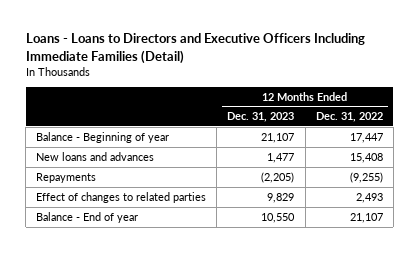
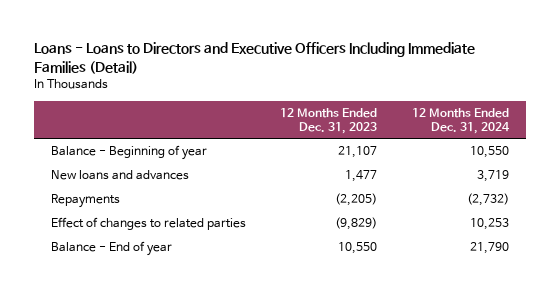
- | 12 Months Ended Dec. 31, 2023 | 12 Months Ended Dec. 31, 2022
+ | 12 Months Ended Dec. 31, 2023 | 12 Months Ended Dec. 31, 2024
- Effect of changes to related parties | 9,829 | 2,493
+ Effect of changes to related parties | (9,829) | 10,253

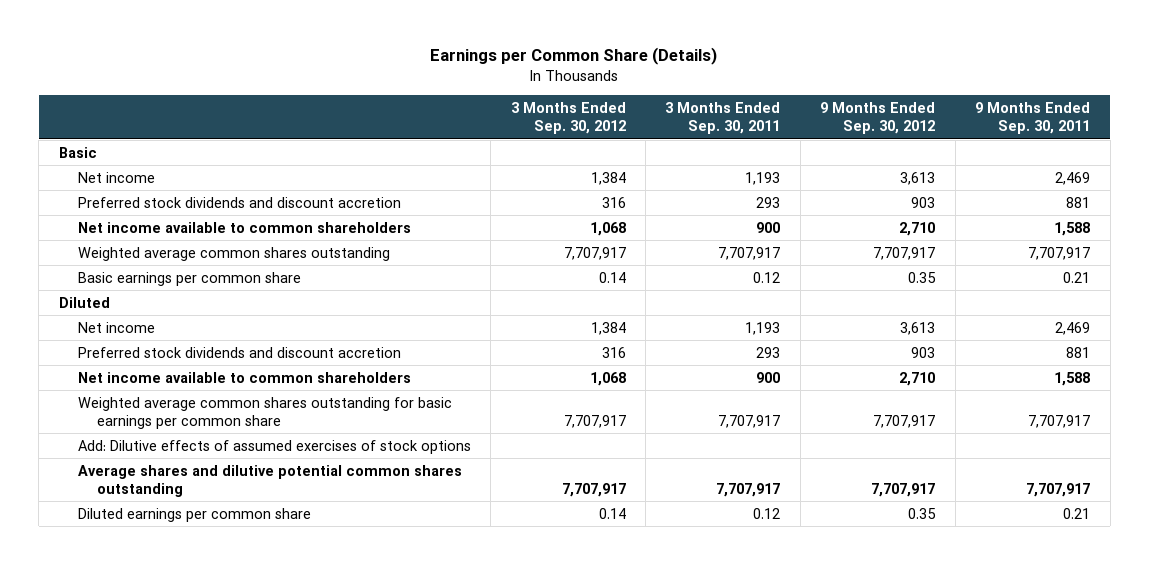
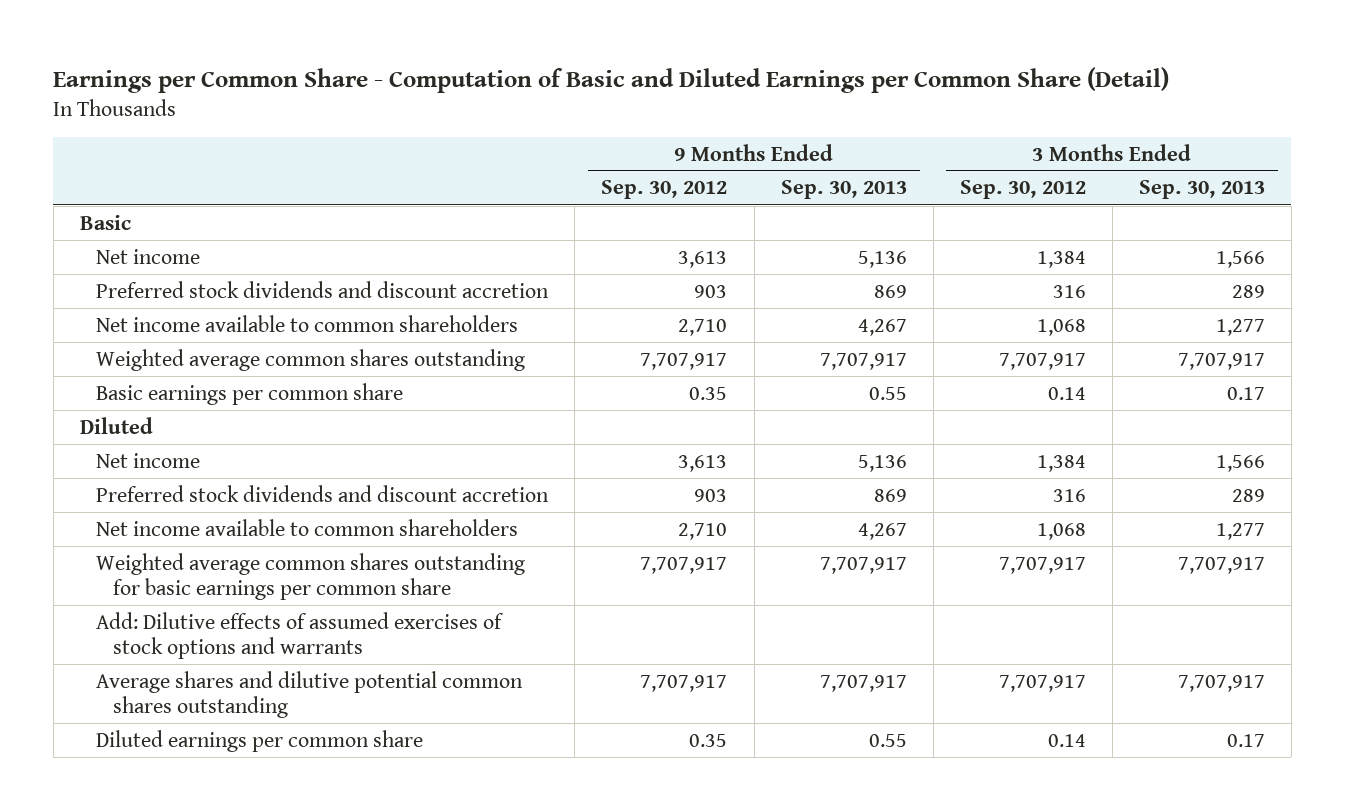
- Earnings per Common Share (Details)
+ Earnings per Common Share - Computation of Basic and Diluted Earnings per Common Share (Detail)
- | 3 Months Ended Sep. 30, 2012 | 3 Months Ended Sep. 30, 2011 | 9 Months Ended Sep. 30, 2012 | 9 Months Ended Sep. 30, 2011
+ | 9 Months Ended Sep. 30, 2012 | 9 Months Ended Sep. 30, 2013 | 3 Months Ended Sep. 30, 2012 | 3 Months Ended Sep. 30, 2013
- Add: Dilutive effects of assumed exercises of stock options
+ Add: Dilutive effects of assumed exercises of stock options and warrants

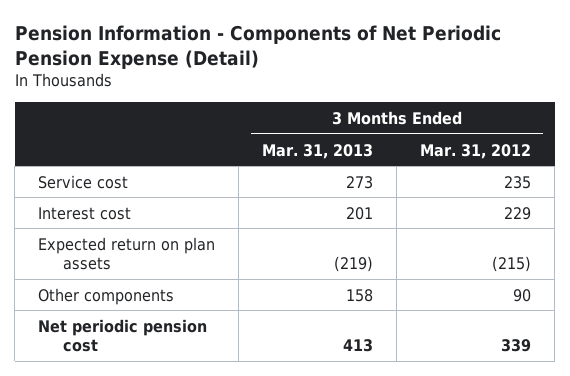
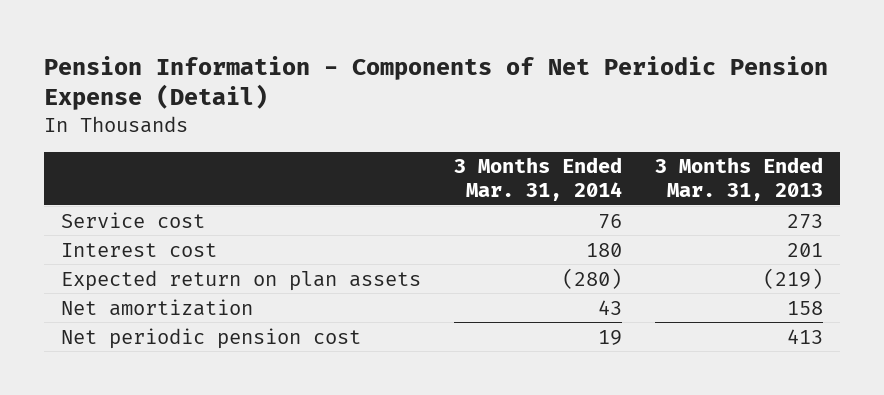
- | 3 Months Ended Mar. 31, 2013 | 3 Months Ended Mar. 31, 2012
+ | 3 Months Ended Mar. 31, 2014 | 3 Months Ended Mar. 31, 2013
- Other components | 158 | 90
+ Net amortization | 43 | 158

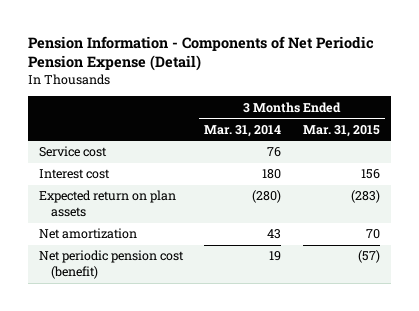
- | 3 Months Ended Mar. 31, 2014 | 3 Months Ended Mar. 31, 2013
+ | 3 Months Ended Mar. 31, 2014 | 3 Months Ended Mar. 31, 2015
- Net periodic pension cost | 19 | 413
+ Net periodic pension cost (benefit) | 19 | (57)

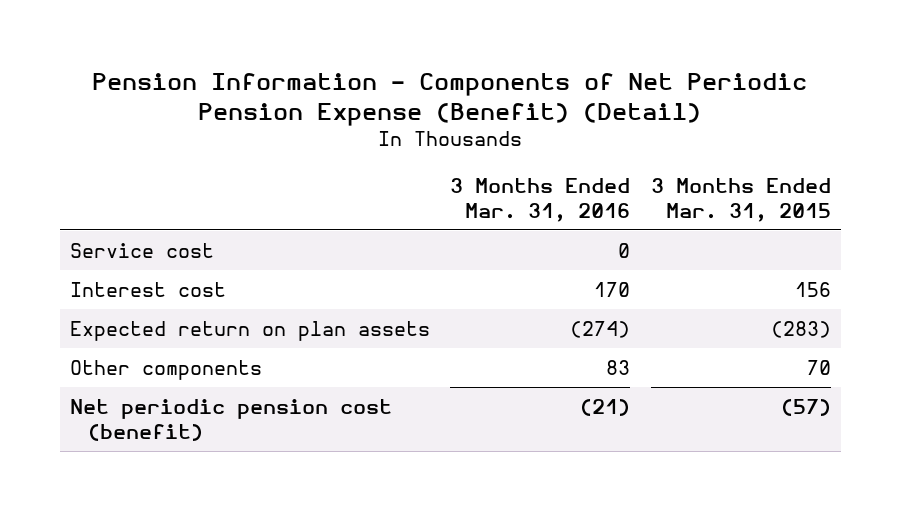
- Pension Information - Components of Net Periodic Pension Expense (Detail)
+ Pension Information - Components of Net Periodic Pension Expense (Benefit) (Detail)
- | 3 Months Ended Mar. 31, 2014 | 3 Months Ended Mar. 31, 2015
+ | 3 Months Ended Mar. 31, 2016 | 3 Months Ended Mar. 31, 2015
- Net amortization | 43 | 70
+ Other components | 83 | 70

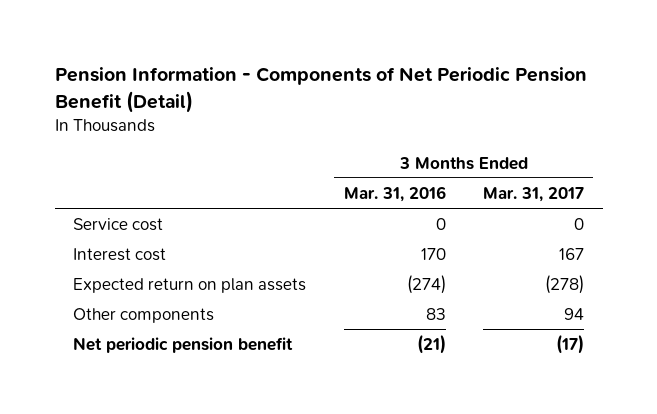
- Pension Information - Components of Net Periodic Pension Expense (Benefit) (Detail)
+ Pension Information - Components of Net Periodic Pension Benefit (Detail)
- | 3 Months Ended Mar. 31, 2016 | 3 Months Ended Mar. 31, 2015
+ | 3 Months Ended Mar. 31, 2016 | 3 Months Ended Mar. 31, 2017
- Net periodic pension cost (benefit) | (21) | (57)
+ Net periodic pension benefit | (21) | (17)

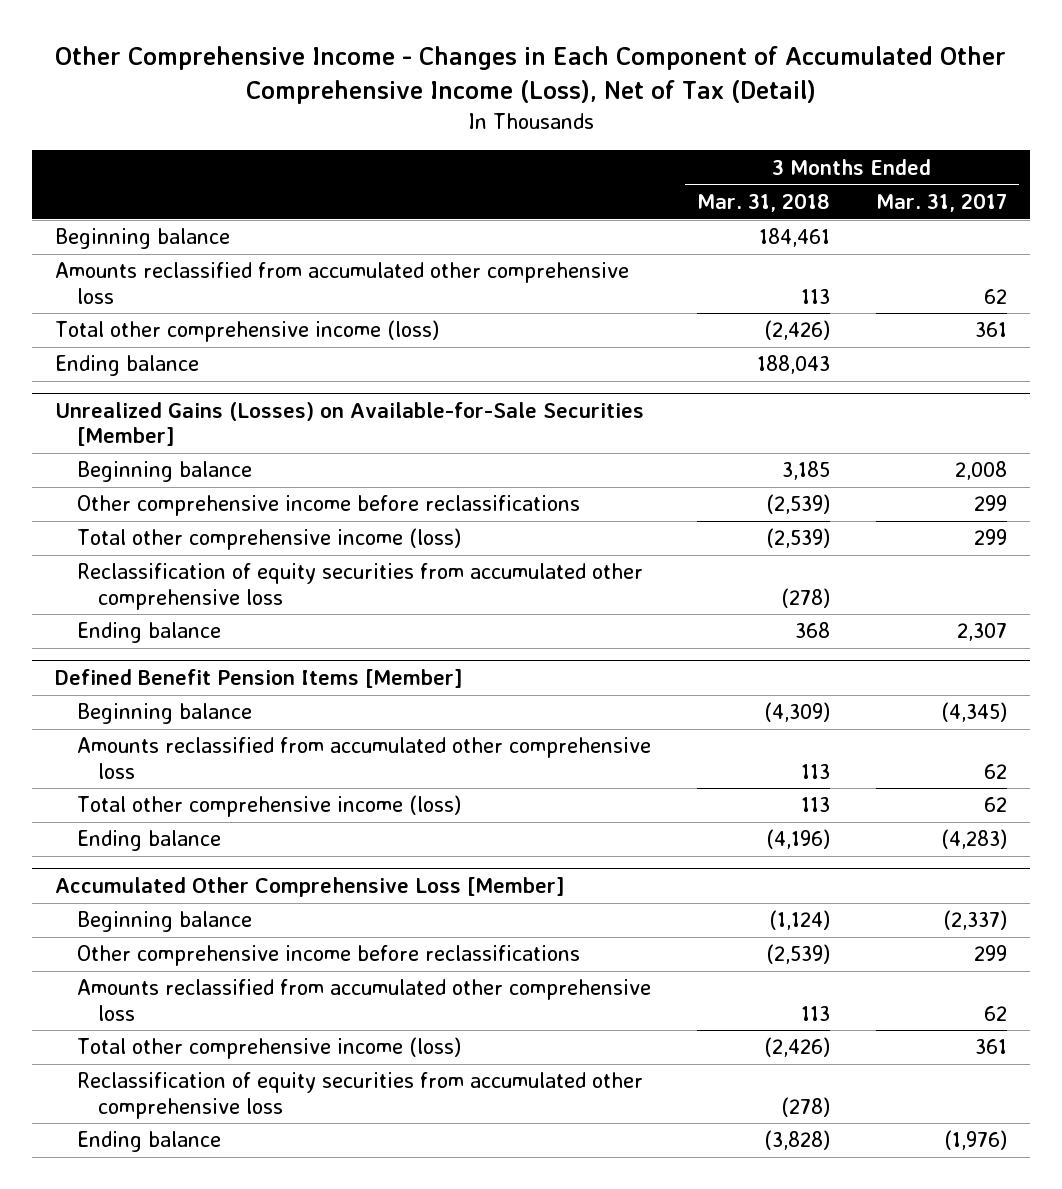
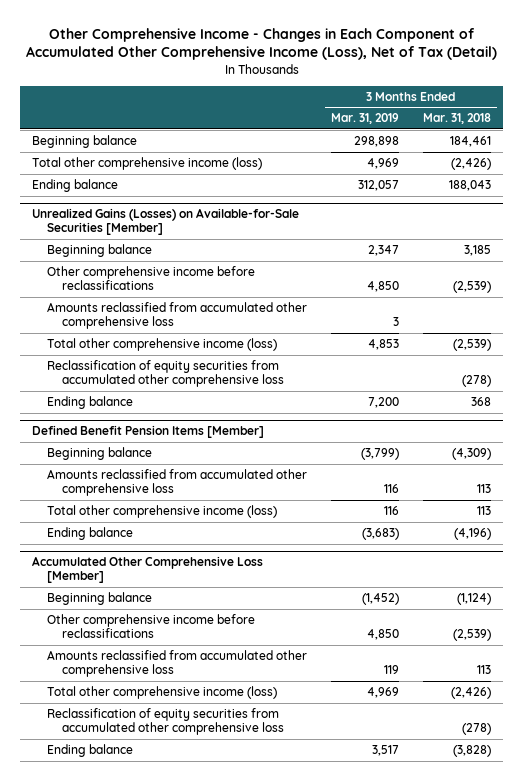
- | 3 Months Ended Mar. 31, 2018 | 3 Months Ended Mar. 31, 2017
+ | 3 Months Ended Mar. 31, 2019 | 3 Months Ended Mar. 31, 2018
- Amounts reclassified from accumulated other comprehensive loss | 113 | 62
@ Unrealized Gains (Losses) on Available-for-Sale Securities [Member]
+ Amounts reclassified from accumulated other comprehensive loss | 3 |

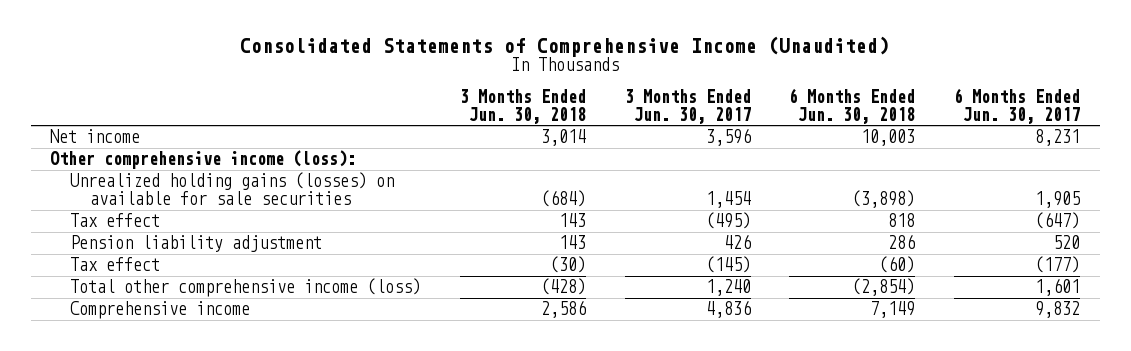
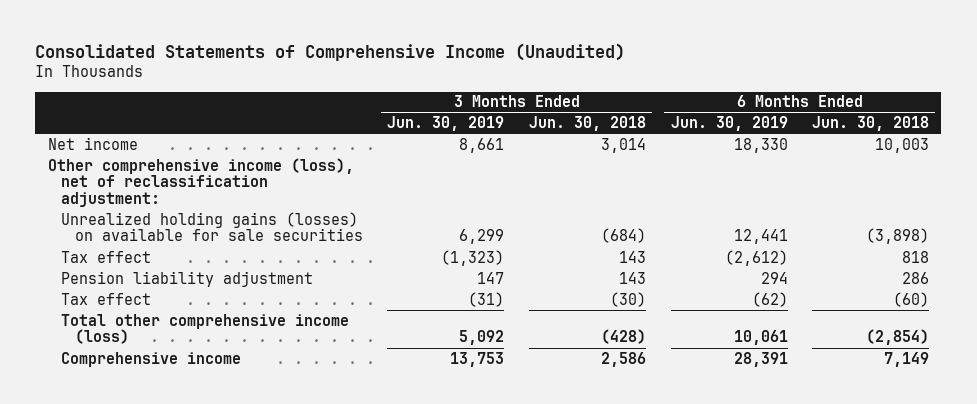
- | 3 Months Ended Jun. 30, 2018 | 3 Months Ended Jun. 30, 2017 | 6 Months Ended Jun. 30, 2018 | 6 Months Ended Jun. 30, 2017
+ | 3 Months Ended Jun. 30, 2019 | 3 Months Ended Jun. 30, 2018 | 6 Months Ended Jun. 30, 2019 | 6 Months Ended Jun. 30, 2018
- Other comprehensive income (loss):
+ Other comprehensive income (loss), net of reclassification adjustment:

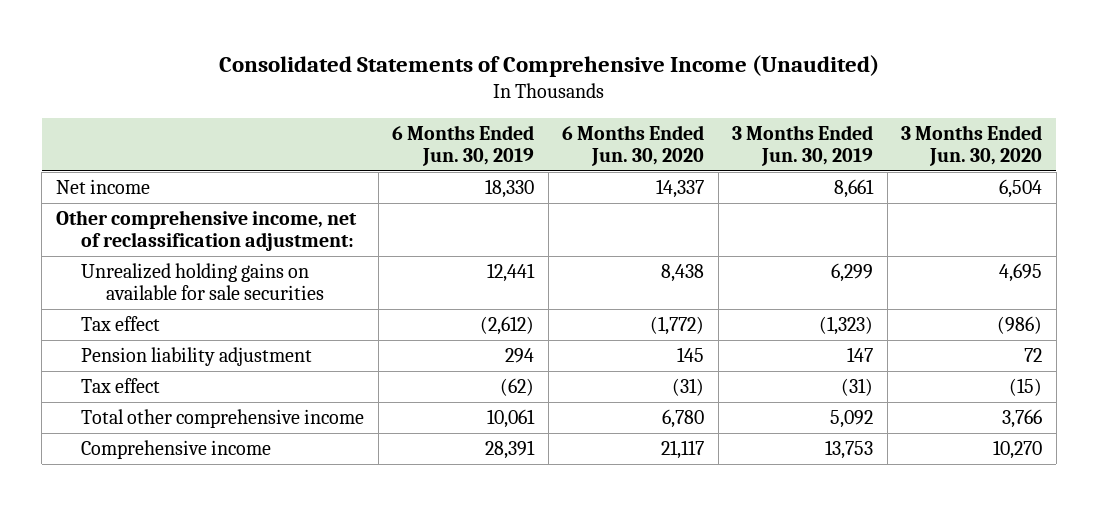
- | 3 Months Ended Jun. 30, 2019 | 3 Months Ended Jun. 30, 2018 | 6 Months Ended Jun. 30, 2019 | 6 Months Ended Jun. 30, 2018
+ | 6 Months Ended Jun. 30, 2019 | 6 Months Ended Jun. 30, 2020 | 3 Months Ended Jun. 30, 2019 | 3 Months Ended Jun. 30, 2020
- Other comprehensive income (loss), net of reclassification adjustment:
- Unrealized holding gains (losses) on available for sale securities | 6,299 | (684) | 12,441 | (3,898)
+ Other comprehensive income, net of reclassification adjustment:
+ Unrealized holding gains on available for sale securities | 12,441 | 8,438 | 6,299 | 4,695
- Total other comprehensive income (loss) | 5,092 | (428) | 10,061 | (2,854)
+ Total other comprehensive income | 10,061 | 6,780 | 5,092 | 3,766

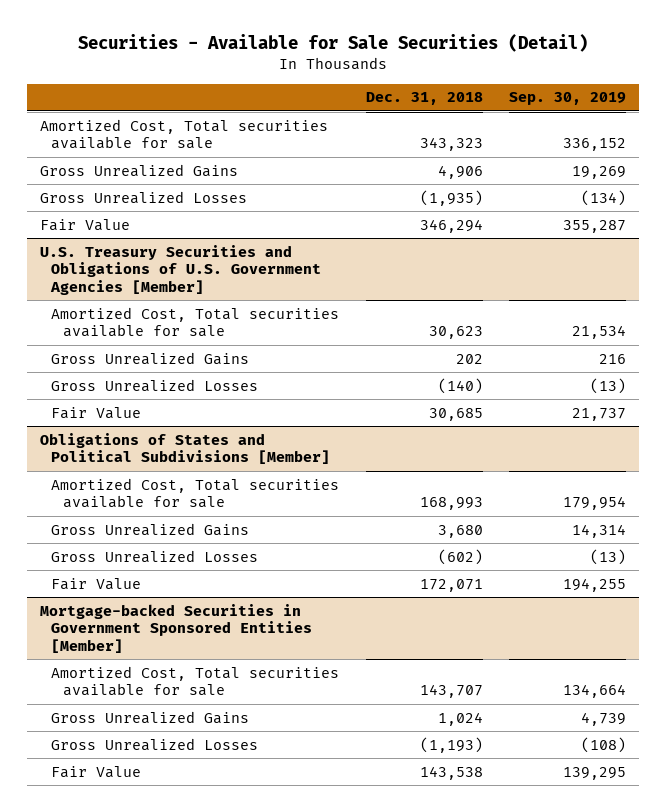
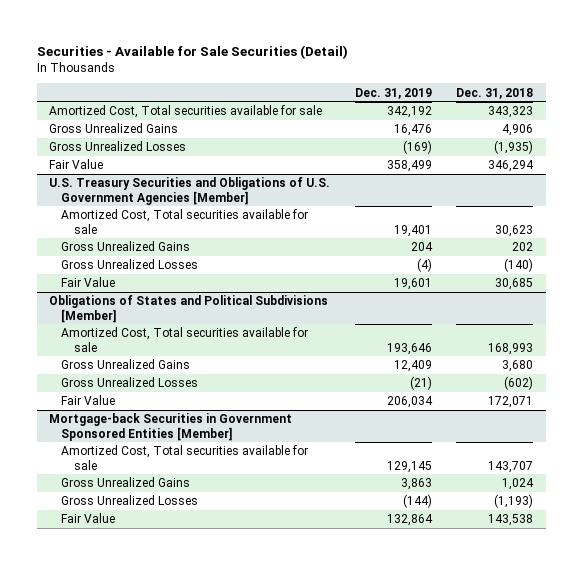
- | Dec. 31, 2018 | Sep. 30, 2019
+ | Dec. 31, 2019 | Dec. 31, 2018
- Mortgage-backed Securities in Government Sponsored Entities [Member]
+ Mortgage-back Securities in Government Sponsored Entities [Member]

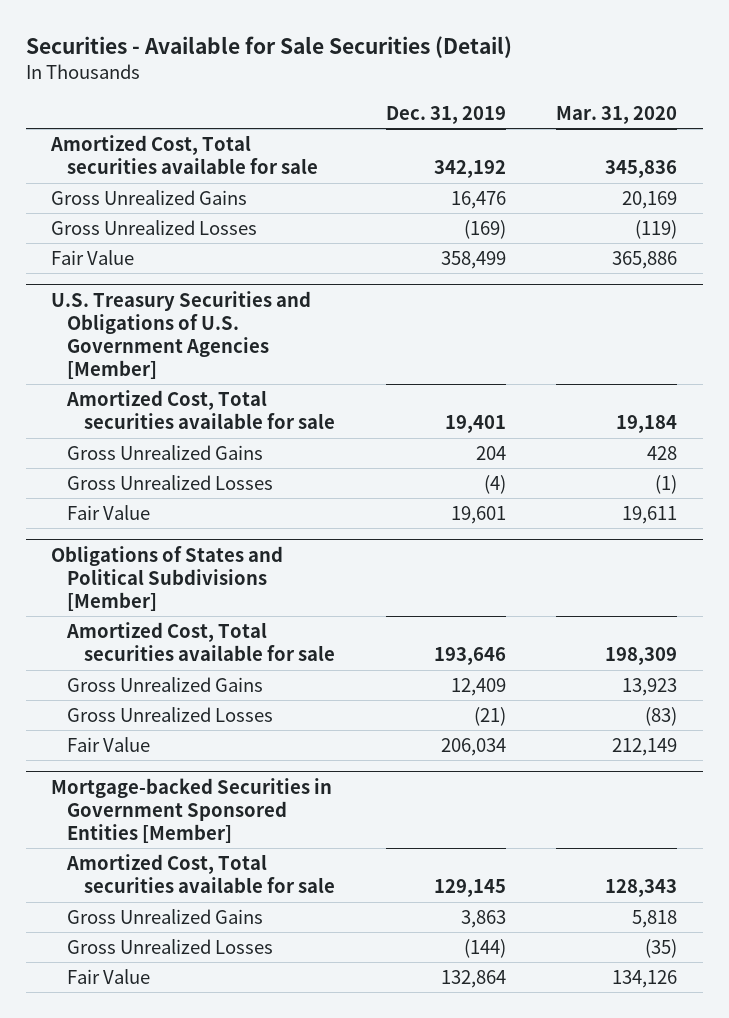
- | Dec. 31, 2019 | Dec. 31, 2018
+ | Dec. 31, 2019 | Mar. 31, 2020
- Mortgage-back Securities in Government Sponsored Entities [Member]
+ Mortgage-backed Securities in Government Sponsored Entities [Member]

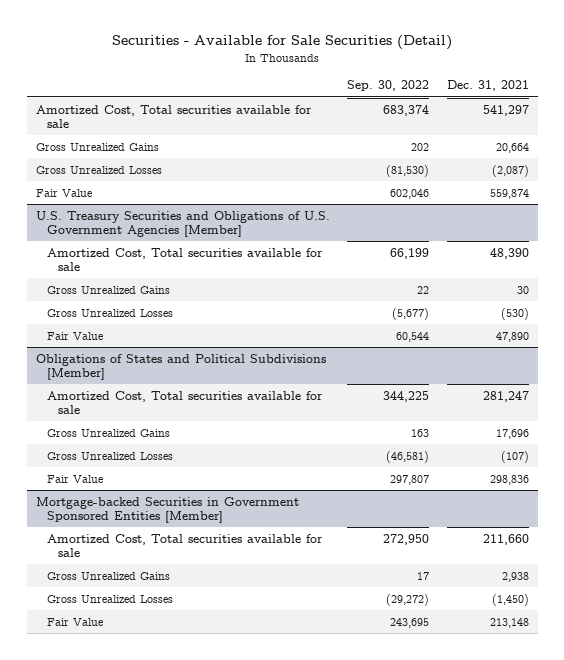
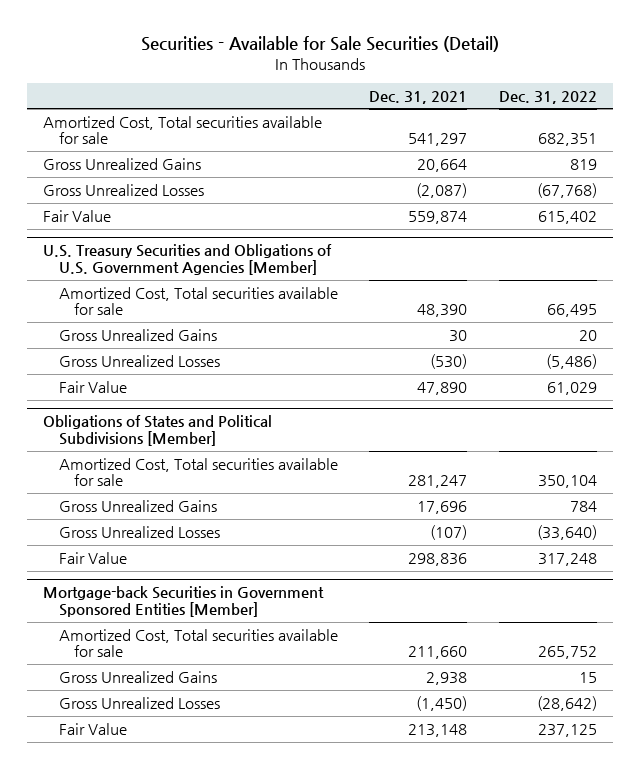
- | Sep. 30, 2022 | Dec. 31, 2021
+ | Dec. 31, 2021 | Dec. 31, 2022
- Mortgage-backed Securities in Government Sponsored Entities [Member]
+ Mortgage-back Securities in Government Sponsored Entities [Member]

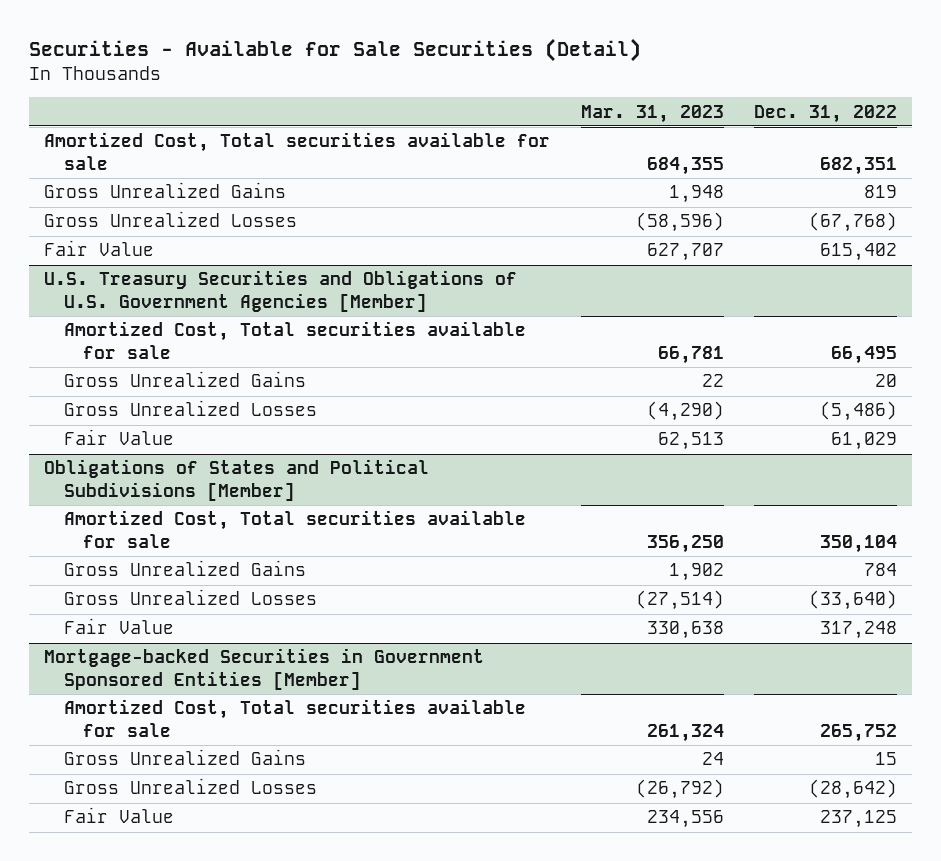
- | Dec. 31, 2021 | Dec. 31, 2022
+ | Mar. 31, 2023 | Dec. 31, 2022
- Mortgage-back Securities in Government Sponsored Entities [Member]
+ Mortgage-backed Securities in Government Sponsored Entities [Member]

